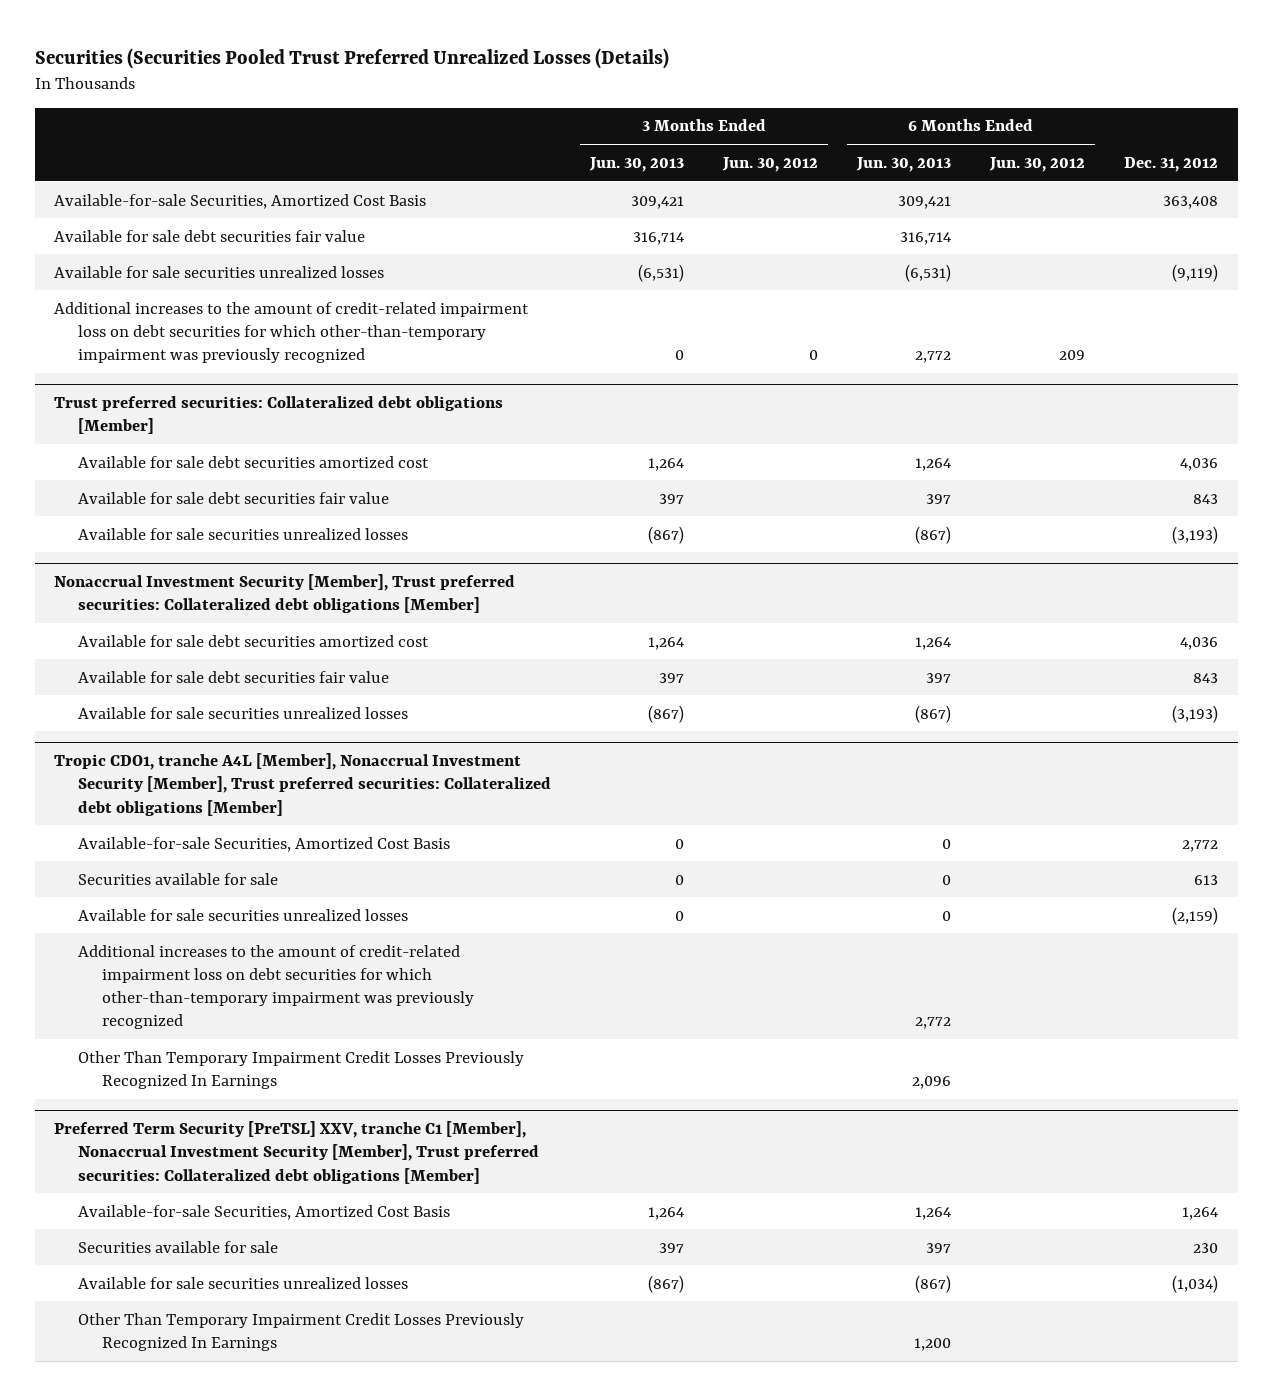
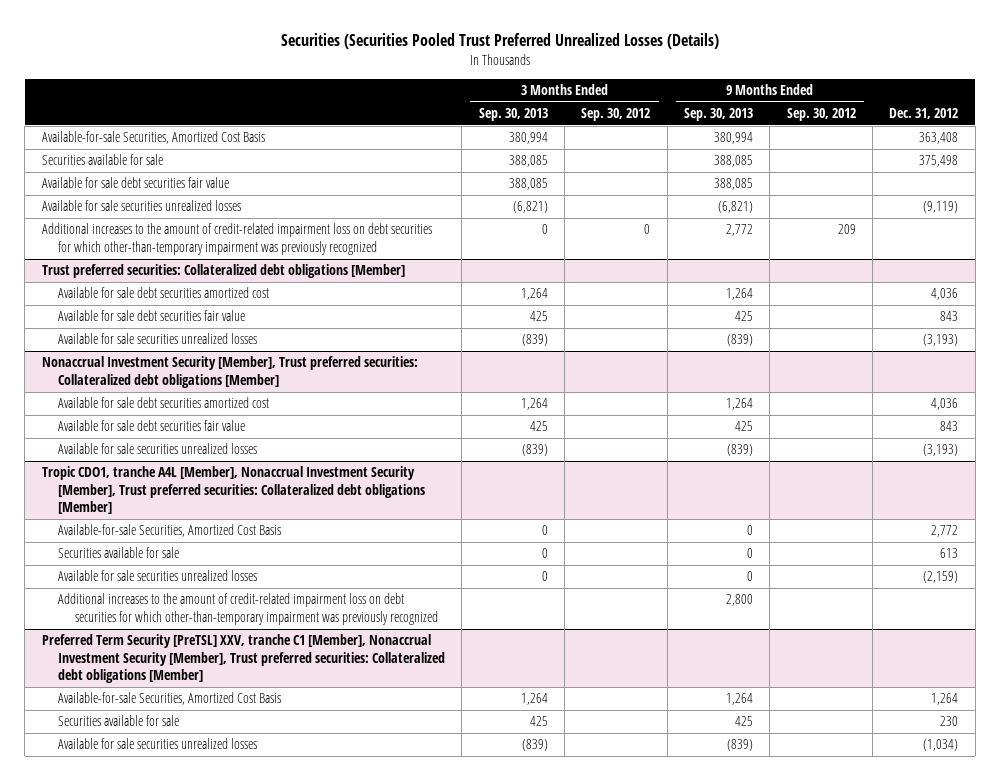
- | 3 Months Ended Jun. 30, 2013 | 3 Months Ended Jun. 30, 2012 | 6 Months Ended Jun. 30, 2013 | 6 Months Ended Jun. 30, 2012 | Dec. 31, 2012
+ | 3 Months Ended Sep. 30, 2013 | 3 Months Ended Sep. 30, 2012 | 9 Months Ended Sep. 30, 2013 | 9 Months Ended Sep. 30, 2012 | Dec. 31, 2012
+ Securities available for sale | 388,085 | | 388,085 | | 375,498
@ Tropic CDO1, tranche A4L [Member], Nonaccrual Investment Security [Member], Trust preferred securities: Collateralized debt obligations [Member]
- Other Than Temporary Impairment Credit Losses Previously Recognized In Earnings | | | 2,096 | |
@ Preferred Term Security [PreTSL] XXV, tranche C1 [Member], Nonaccrual Investment Security [Member], Trust preferred securities: Collateralized debt obligations [Member]
- Other Than Temporary Impairment Credit Losses Previously Recognized In Earnings | | | 1,200 | |

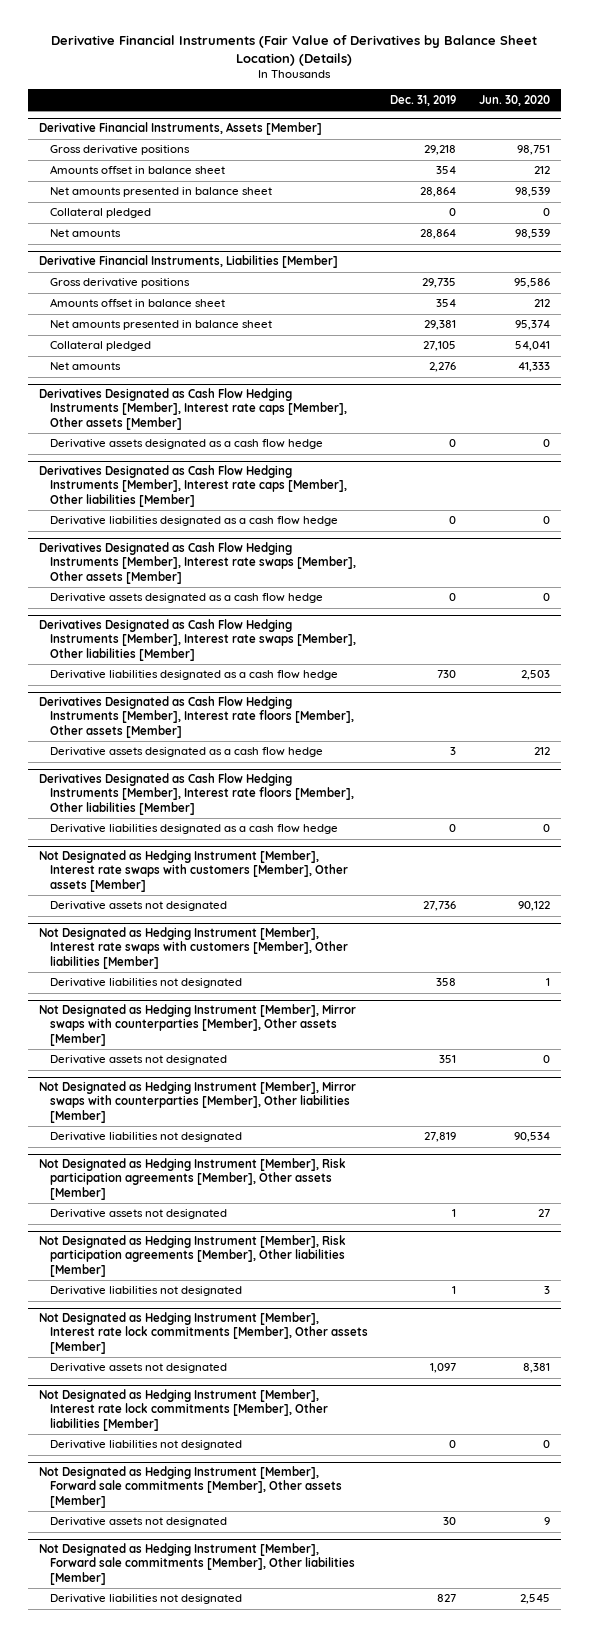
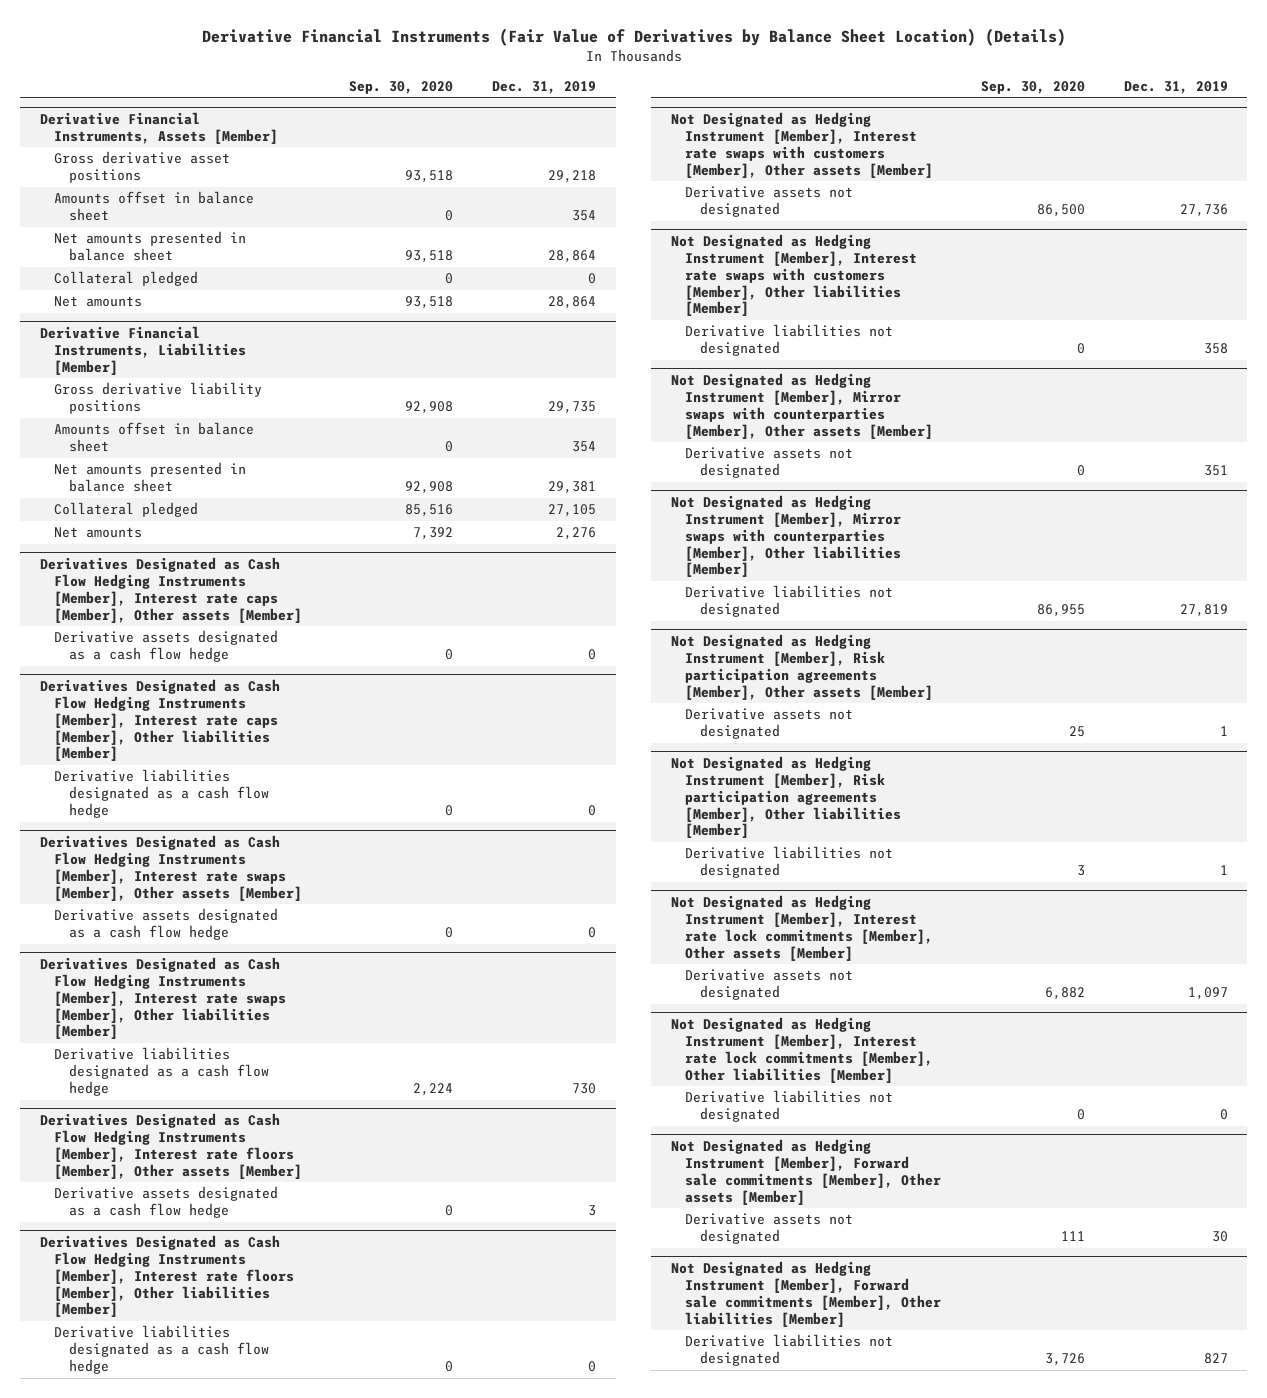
- | Dec. 31, 2019 | Jun. 30, 2020
+ | Sep. 30, 2020 | Dec. 31, 2019
@ Derivative Financial Instruments, Assets [Member]
- Gross derivative positions | 29,218 | 98,751
+ Gross derivative asset positions | 93,518 | 29,218
@ Derivative Financial Instruments, Liabilities [Member]
- Gross derivative positions | 29,735 | 95,586
+ Gross derivative liability positions | 92,908 | 29,735

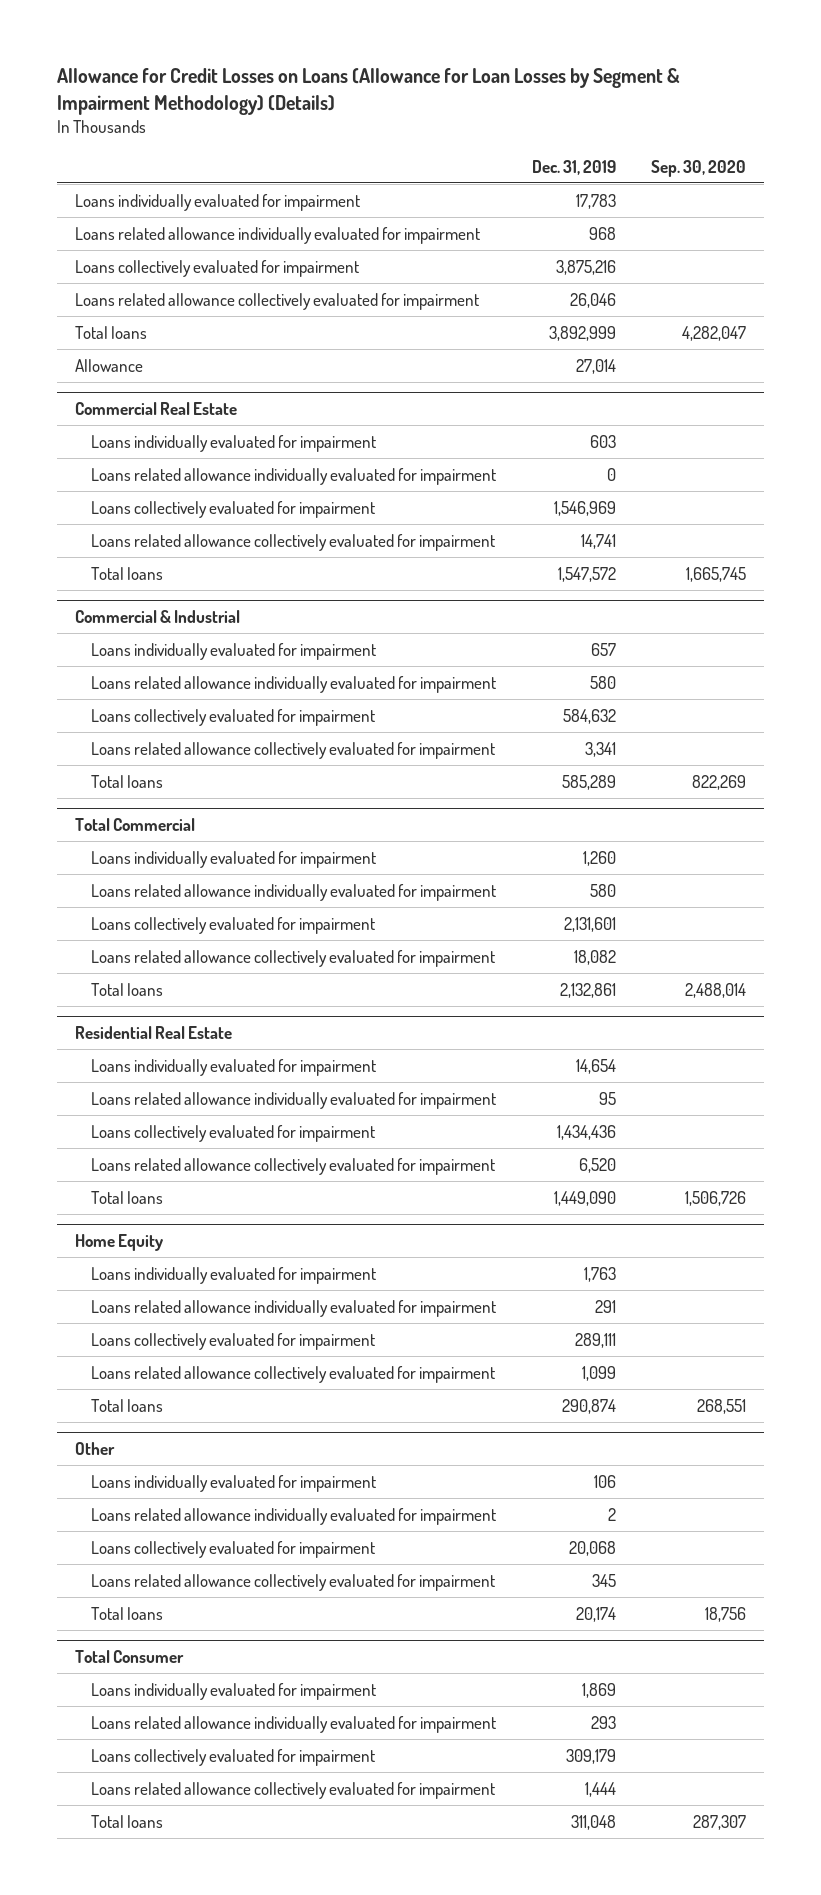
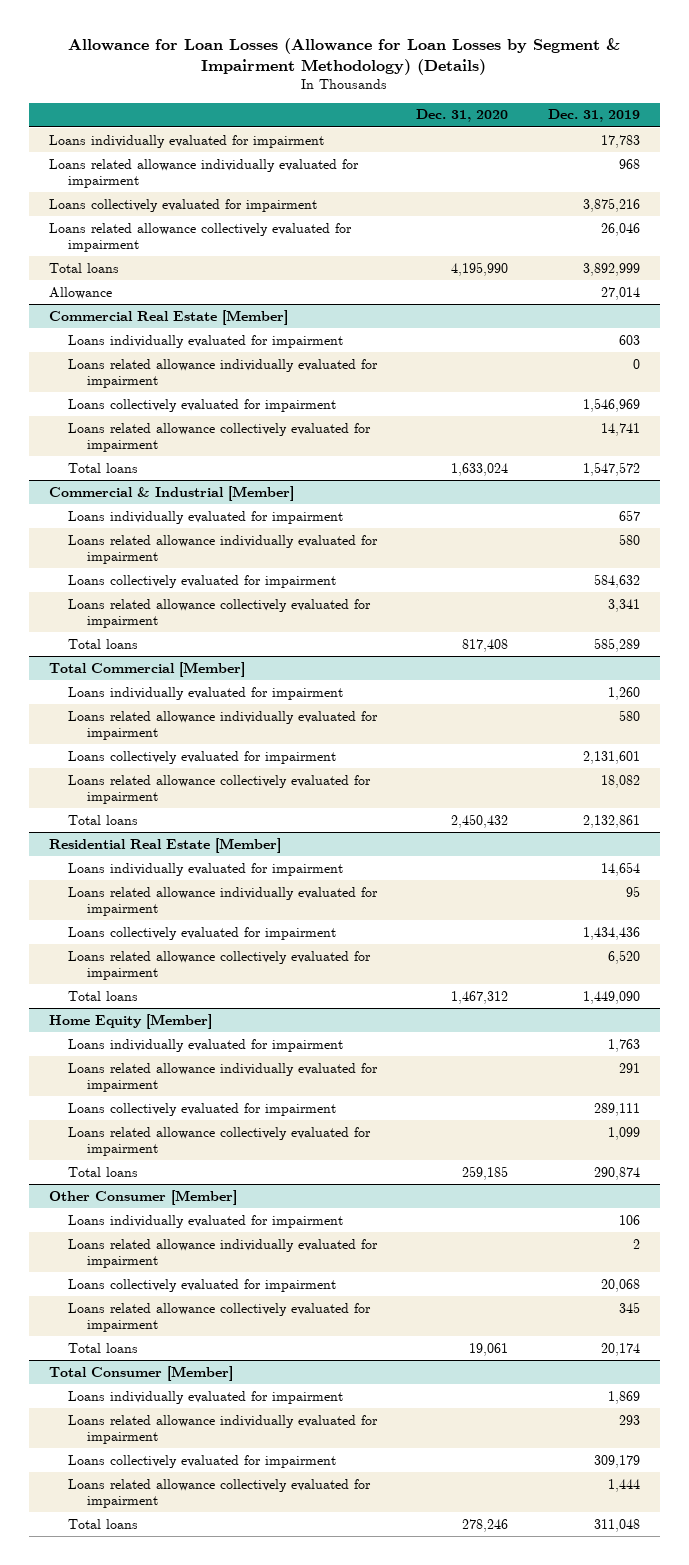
- Allowance for Credit Losses on Loans (Allowance for Loan Losses by Segment & Impairment Methodology) (Details)
+ Allowance for Loan Losses (Allowance for Loan Losses by Segment & Impairment Methodology) (Details)
- | Dec. 31, 2019 | Sep. 30, 2020
+ | Dec. 31, 2020 | Dec. 31, 2019
- Commercial Real Estate
+ Commercial Real Estate [Member]
- Commercial & Industrial
+ Commercial & Industrial [Member]
- Total Commercial
+ Total Commercial [Member]
- Residential Real Estate
+ Residential Real Estate [Member]
- Home Equity
+ Home Equity [Member]
- Other
+ Other Consumer [Member]
- Total Consumer
+ Total Consumer [Member]

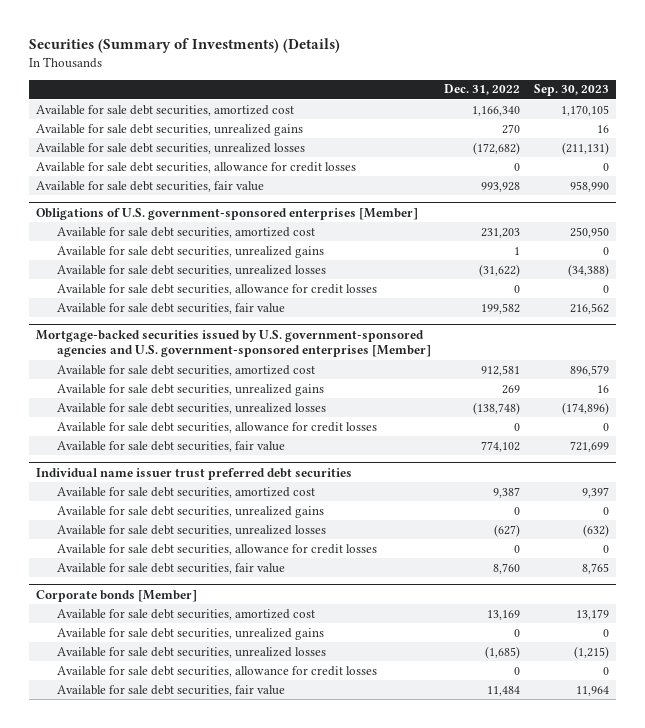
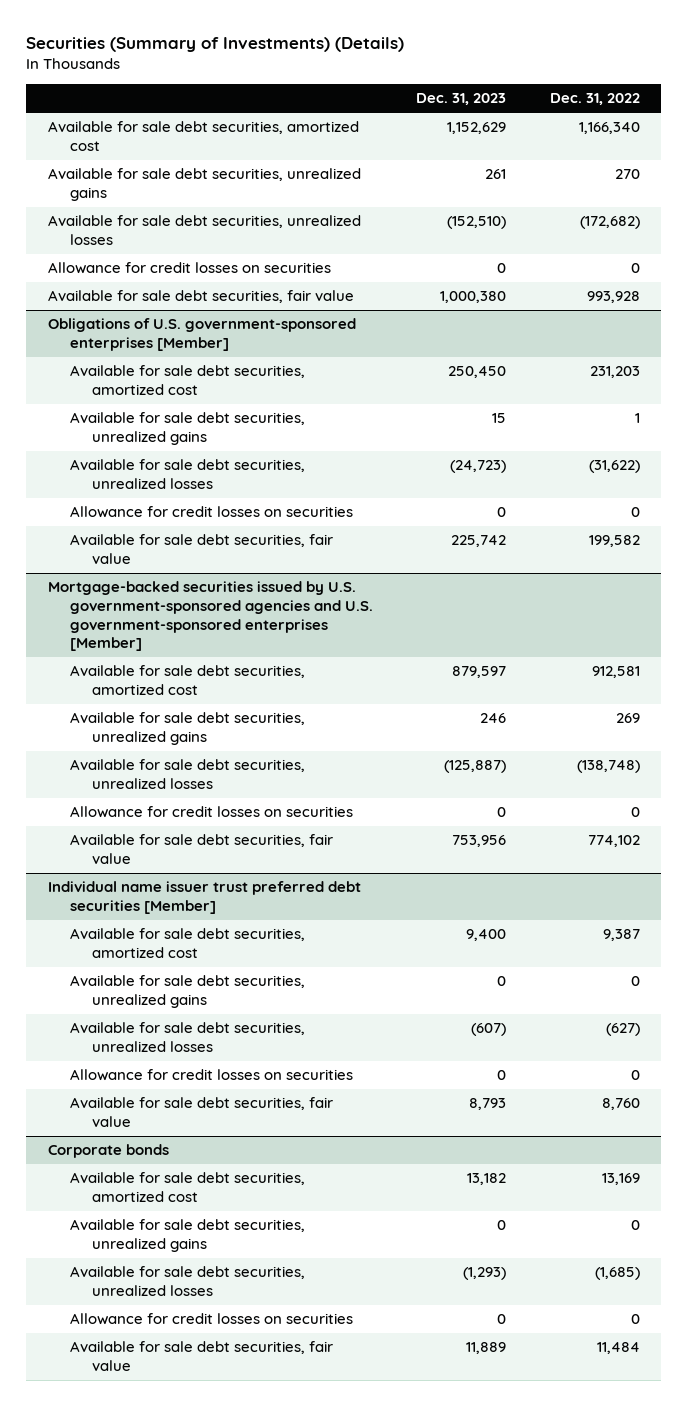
- | Dec. 31, 2022 | Sep. 30, 2023
+ | Dec. 31, 2023 | Dec. 31, 2022
- Available for sale debt securities, allowance for credit losses | 0 | 0
+ Allowance for credit losses on securities | 0 | 0
@ Obligations of U.S. government-sponsored enterprises [Member]
- Available for sale debt securities, allowance for credit losses | 0 | 0
+ Allowance for credit losses on securities | 0 | 0
@ Mortgage-backed securities issued by U.S. government-sponsored agencies and U.S. government-sponsored enterprises [Member]
- Available for sale debt securities, allowance for credit losses | 0 | 0
+ Allowance for credit losses on securities | 0 | 0
- Individual name issuer trust preferred debt securities
+ Individual name issuer trust preferred debt securities [Member]
- Available for sale debt securities, allowance for credit losses | 0 | 0
+ Allowance for credit losses on securities | 0 | 0
- Corporate bonds [Member]
+ Corporate bonds
- Available for sale debt securities, allowance for credit losses | 0 | 0
+ Allowance for credit losses on securities | 0 | 0

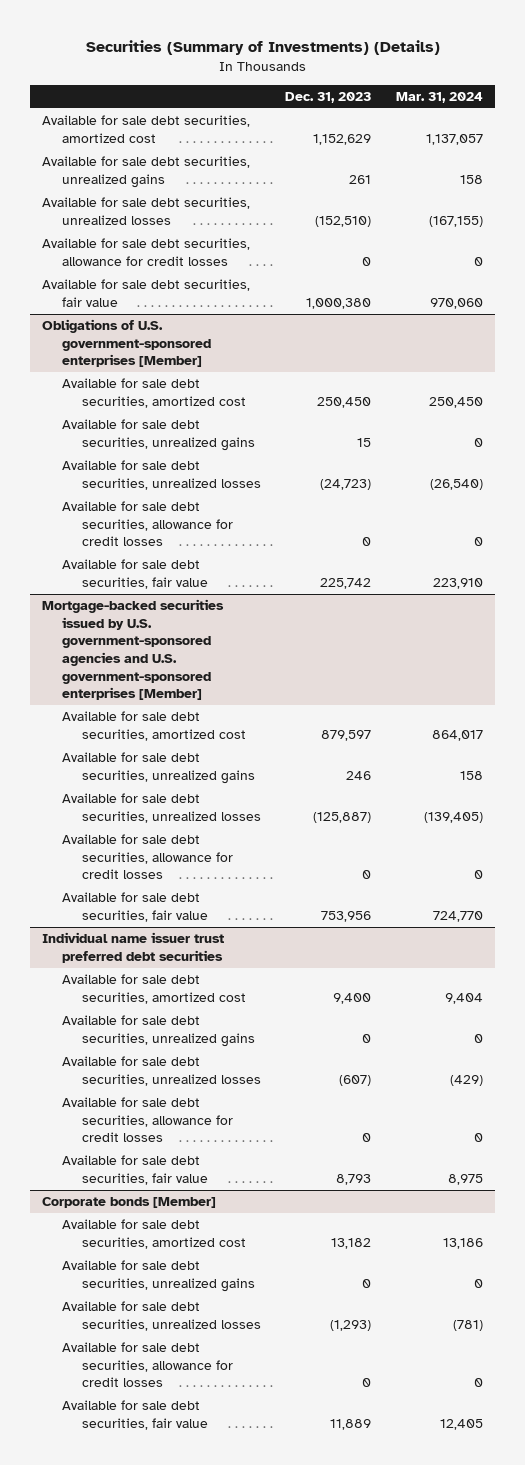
- | Dec. 31, 2023 | Dec. 31, 2022
+ | Dec. 31, 2023 | Mar. 31, 2024
- Allowance for credit losses on securities | 0 | 0
+ Available for sale debt securities, allowance for credit losses | 0 | 0
@ Obligations of U.S. government-sponsored enterprises [Member]
- Allowance for credit losses on securities | 0 | 0
+ Available for sale debt securities, allowance for credit losses | 0 | 0
@ Mortgage-backed securities issued by U.S. government-sponsored agencies and U.S. government-sponsored enterprises [Member]
- Allowance for credit losses on securities | 0 | 0
+ Available for sale debt securities, allowance for credit losses | 0 | 0
- Individual name issuer trust preferred debt securities [Member]
+ Individual name issuer trust preferred debt securities
- Allowance for credit losses on securities | 0 | 0
+ Available for sale debt securities, allowance for credit losses | 0 | 0
- Corporate bonds
+ Corporate bonds [Member]
- Allowance for credit losses on securities | 0 | 0
+ Available for sale debt securities, allowance for credit losses | 0 | 0

